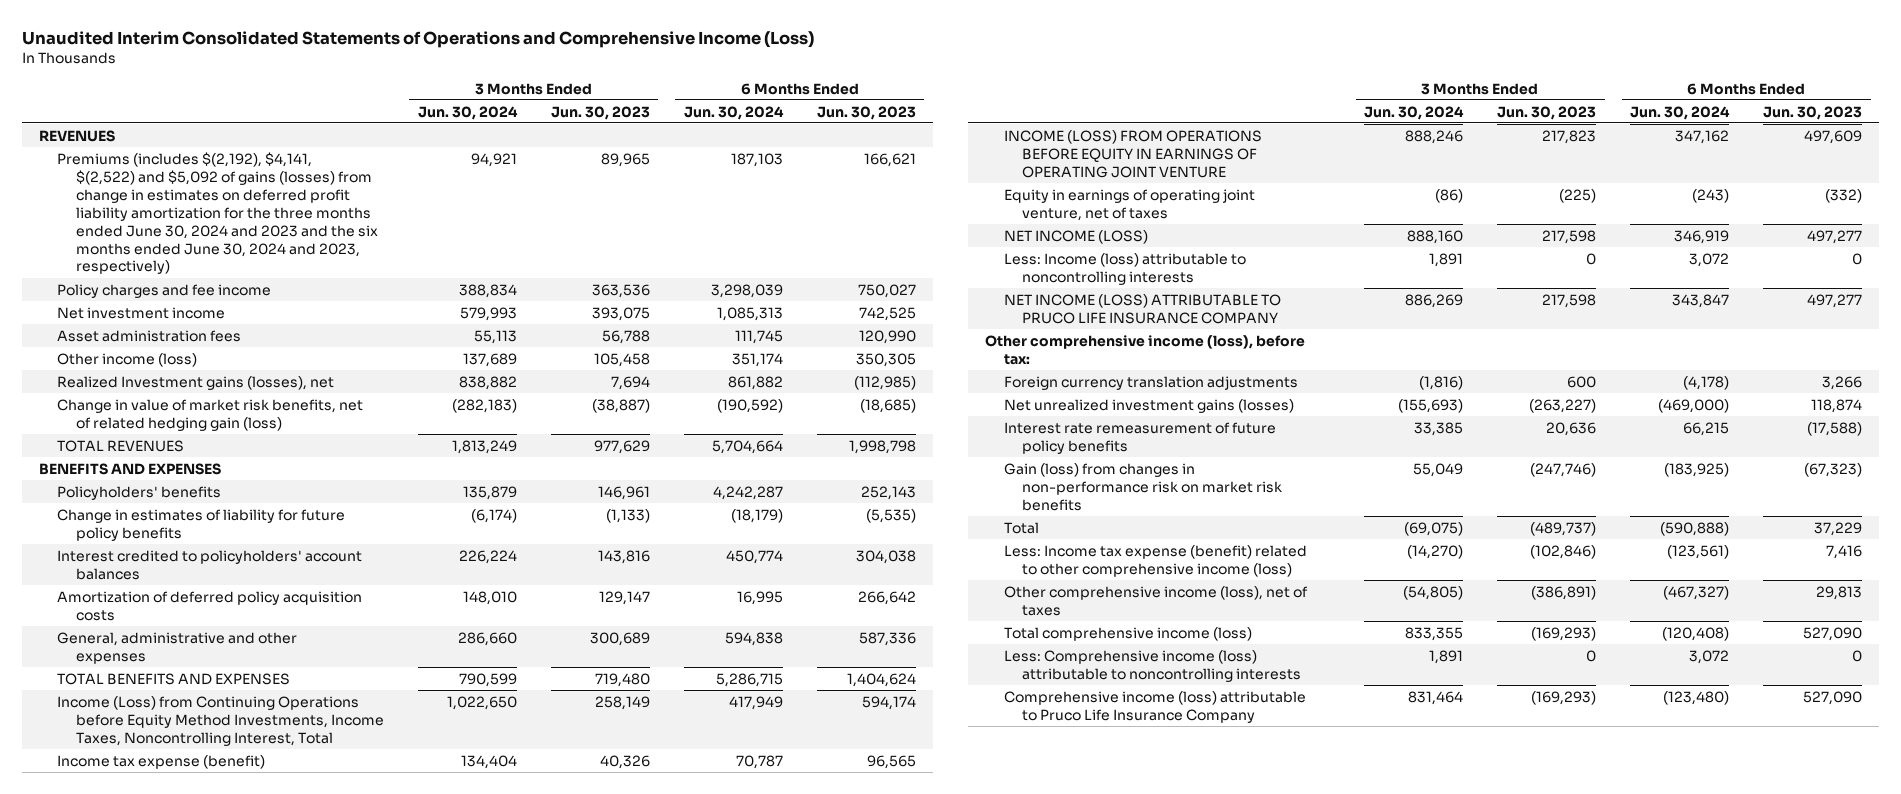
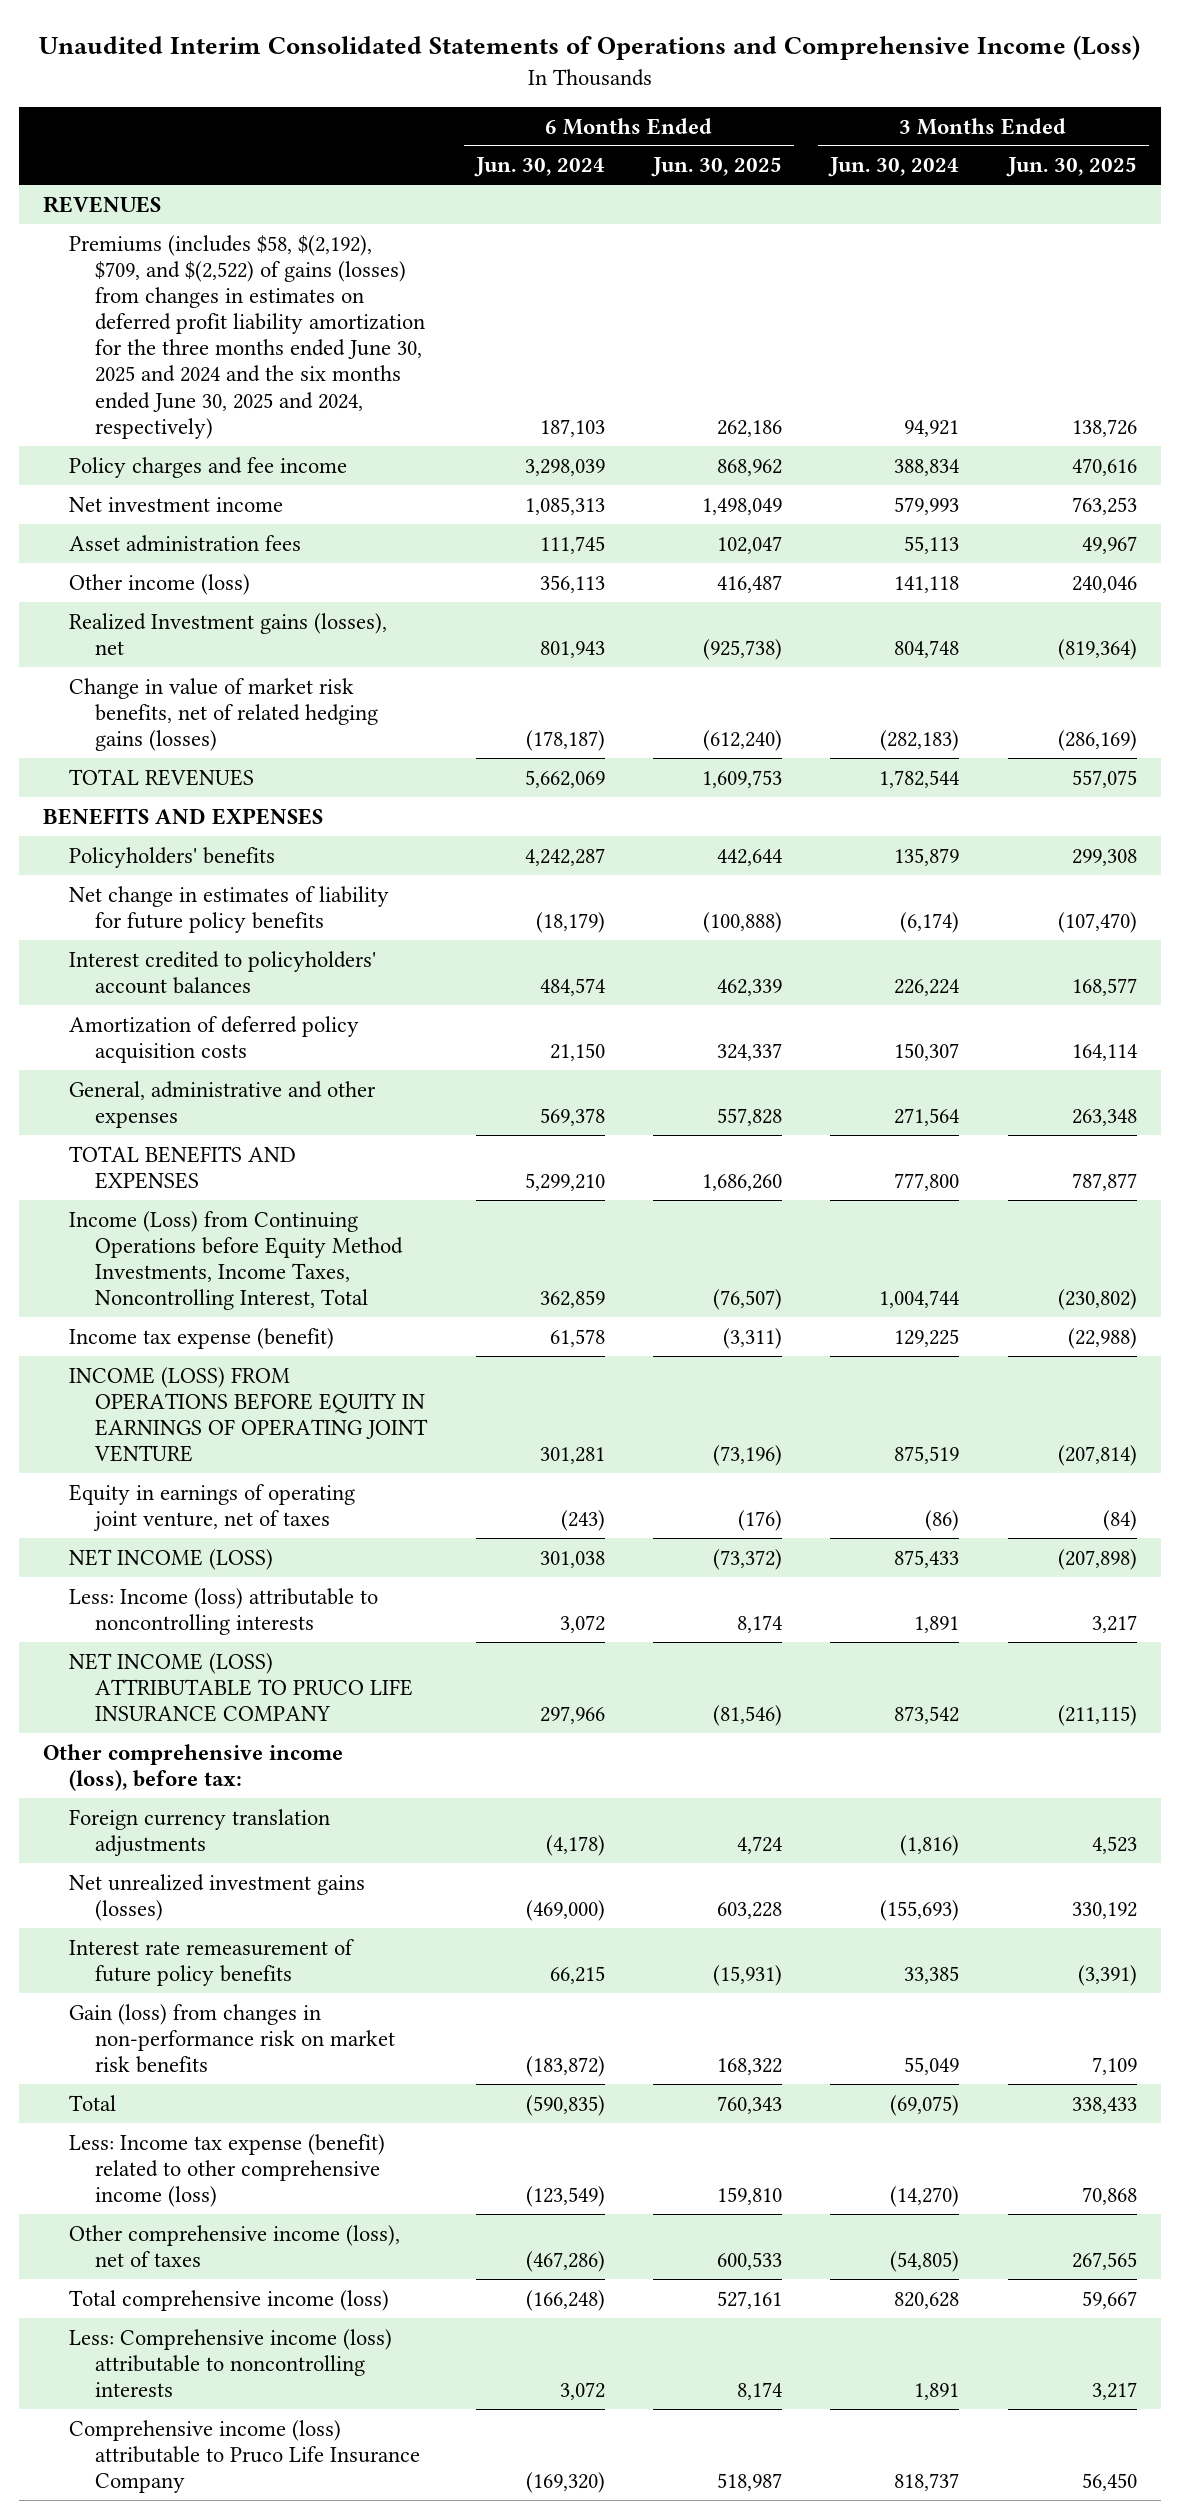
- | 3 Months Ended Jun. 30, 2024 | 3 Months Ended Jun. 30, 2023 | 6 Months Ended Jun. 30, 2024 | 6 Months Ended Jun. 30, 2023
+ | 6 Months Ended Jun. 30, 2024 | 6 Months Ended Jun. 30, 2025 | 3 Months Ended Jun. 30, 2024 | 3 Months Ended Jun. 30, 2025
- Premiums (includes $(2,192), $4,141, $(2,522) and $5,092 of gains (losses) from change in estimates on deferred profit liability amortization for the three months ended June 30, 2024 and 2023 and the six months ended June 30, 2024 and 2023, respectively) | 94,921 | 89,965 | 187,103 | 166,621
+ Premiums (includes $58, $(2,192), $709, and $(2,522) of gains (losses) from changes in estimates on deferred profit liability amortization for the three months ended June 30, 2025 and 2024 and the six months ended June 30, 2025 and 2024, respectively) | 187,103 | 262,186 | 94,921 | 138,726
- Other income (loss) | 137,689 | 105,458 | 351,174 | 350,305
- Realized Investment gains (losses), net | 838,882 | 7,694 | 861,882 | (112,985)
- Change in value of market risk benefits, net of related hedging gain (loss) | (282,183) | (38,887) | (190,592) | (18,685)
- TOTAL REVENUES | 1,813,249 | 977,629 | 5,704,664 | 1,998,798
+ Other income (loss) | 356,113 | 416,487 | 141,118 | 240,046
+ Realized Investment gains (losses), net | 801,943 | (925,738) | 804,748 | (819,364)
+ Change in value of market risk benefits, net of related hedging gains (losses) | (178,187) | (612,240) | (282,183) | (286,169)
+ TOTAL REVENUES | 5,662,069 | 1,609,753 | 1,782,544 | 557,075
- Change in estimates of liability for future policy benefits | (6,174) | (1,133) | (18,179) | (5,535)
- Interest credited to policyholders' account balances | 226,224 | 143,816 | 450,774 | 304,038
- Amortization of deferred policy acquisition costs | 148,010 | 129,147 | 16,995 | 266,642
- General, administrative and other expenses | 286,660 | 300,689 | 594,838 | 587,336
- TOTAL BENEFITS AND EXPENSES | 790,599 | 719,480 | 5,286,715 | 1,404,624
- Income (Loss) from Continuing Operations before Equity Method Investments, Income Taxes, Noncontrolling Interest, Total | 1,022,650 | 258,149 | 417,949 | 594,174
- Income tax expense (benefit) | 134,404 | 40,326 | 70,787 | 96,565
- INCOME (LOSS) FROM OPERATIONS BEFORE EQUITY IN EARNINGS OF OPERATING JOINT VENTURE | 888,246 | 217,823 | 347,162 | 497,609
+ Net change in estimates of liability for future policy benefits | (18,179) | (100,888) | (6,174) | (107,470)
+ Interest credited to policyholders' account balances | 484,574 | 462,339 | 226,224 | 168,577
+ Amortization of deferred policy acquisition costs | 21,150 | 324,337 | 150,307 | 164,114
+ General, administrative and other expenses | 569,378 | 557,828 | 271,564 | 263,348
+ TOTAL BENEFITS AND EXPENSES | 5,299,210 | 1,686,260 | 777,800 | 787,877
+ Income (Loss) from Continuing Operations before Equity Method Investments, Income Taxes, Noncontrolling Interest, Total | 362,859 | (76,507) | 1,004,744 | (230,802)
+ Income tax expense (benefit) | 61,578 | (3,311) | 129,225 | (22,988)
+ INCOME (LOSS) FROM OPERATIONS BEFORE EQUITY IN EARNINGS OF OPERATING JOINT VENTURE | 301,281 | (73,196) | 875,519 | (207,814)
- NET INCOME (LOSS) | 888,160 | 217,598 | 346,919 | 497,277
+ NET INCOME (LOSS) | 301,038 | (73,372) | 875,433 | (207,898)
- NET INCOME (LOSS) ATTRIBUTABLE TO PRUCO LIFE INSURANCE COMPANY | 886,269 | 217,598 | 343,847 | 497,277
+ NET INCOME (LOSS) ATTRIBUTABLE TO PRUCO LIFE INSURANCE COMPANY | 297,966 | (81,546) | 873,542 | (211,115)
- Gain (loss) from changes in non-performance risk on market risk benefits | 55,049 | (247,746) | (183,925) | (67,323)
- Total | (69,075) | (489,737) | (590,888) | 37,229
- Less: Income tax expense (benefit) related to other comprehensive income (loss) | (14,270) | (102,846) | (123,561) | 7,416
- Other comprehensive income (loss), net of taxes | (54,805) | (386,891) | (467,327) | 29,813
- Total comprehensive income (loss) | 833,355 | (169,293) | (120,408) | 527,090
+ Gain (loss) from changes in non-performance risk on market risk benefits | (183,872) | 168,322 | 55,049 | 7,109
+ Total | (590,835) | 760,343 | (69,075) | 338,433
+ Less: Income tax expense (benefit) related to other comprehensive income (loss) | (123,549) | 159,810 | (14,270) | 70,868
+ Other comprehensive income (loss), net of taxes | (467,286) | 600,533 | (54,805) | 267,565
+ Total comprehensive income (loss) | (166,248) | 527,161 | 820,628 | 59,667
- Comprehensive income (loss) attributable to Pruco Life Insurance Company | 831,464 | (169,293) | (123,480) | 527,090
+ Comprehensive income (loss) attributable to Pruco Life Insurance Company | (169,320) | 518,987 | 818,737 | 56,450

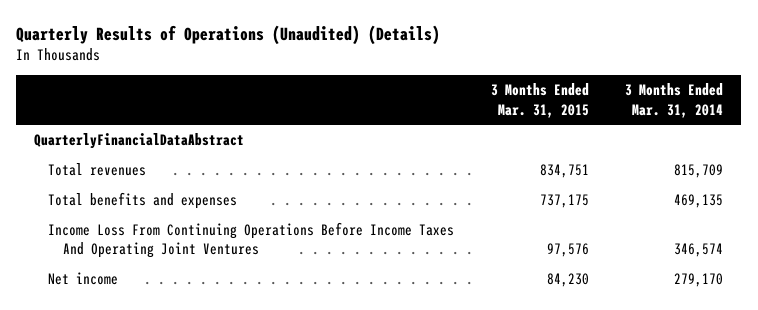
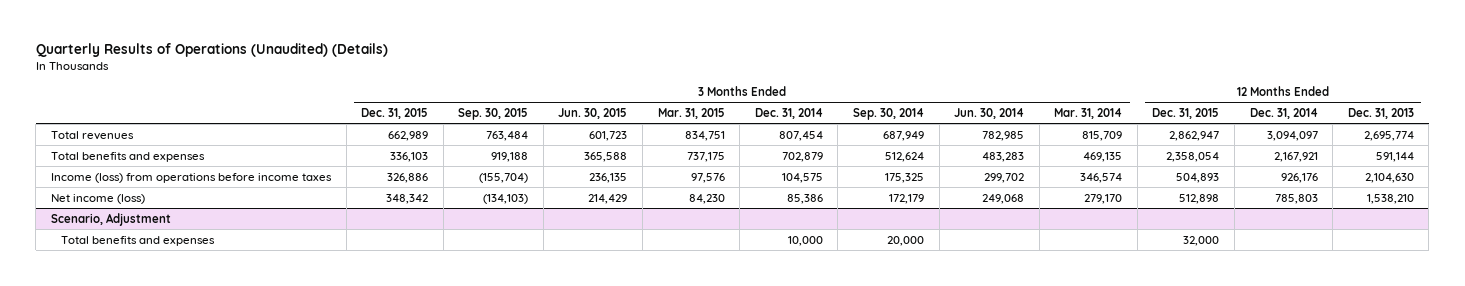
- | 3 Months Ended Mar. 31, 2015 | 3 Months Ended Mar. 31, 2014
+ | 3 Months Ended Dec. 31, 2015 | 3 Months Ended Sep. 30, 2015 | 3 Months Ended Jun. 30, 2015 | 3 Months Ended Mar. 31, 2015 | 3 Months Ended Dec. 31, 2014 | 3 Months Ended Sep. 30, 2014 | 3 Months Ended Jun. 30, 2014 | 3 Months Ended Mar. 31, 2014 | 12 Months Ended Dec. 31, 2015 | 12 Months Ended Dec. 31, 2014 | 12 Months Ended Dec. 31, 2013
- QuarterlyFinancialDataAbstract
- Income Loss From Continuing Operations Before Income Taxes And Operating Joint Ventures | 97,576 | 346,574
- Net income | 84,230 | 279,170
+ Income (loss) from operations before income taxes | 326,886 | (155,704) | 236,135 | 97,576 | 104,575 | 175,325 | 299,702 | 346,574 | 504,893 | 926,176 | 2,104,630
+ Net income (loss) | 348,342 | (134,103) | 214,429 | 84,230 | 85,386 | 172,179 | 249,068 | 279,170 | 512,898 | 785,803 | 1,538,210
+ Scenario, Adjustment
+ Total benefits and expenses | | | | | 10,000 | 20,000 | | | 32,000 | |

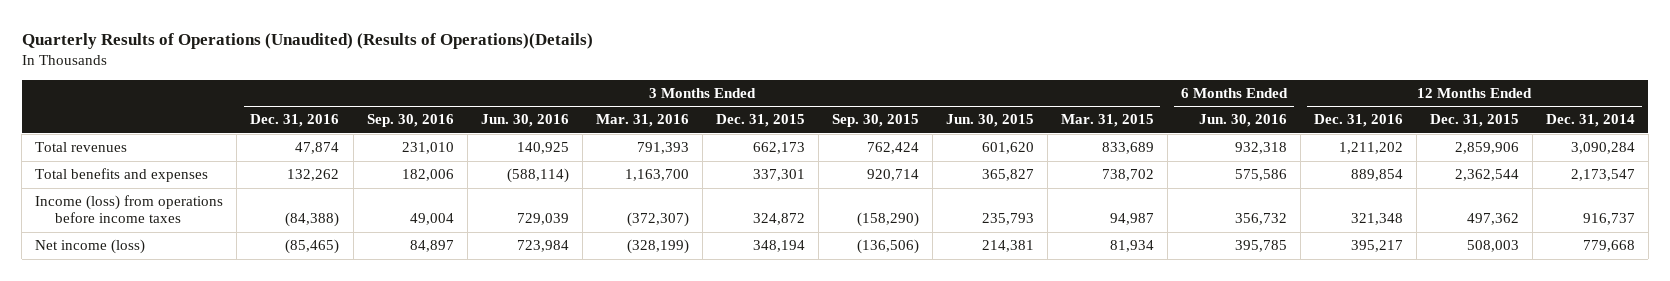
- Quarterly Results of Operations (Unaudited) (Details)
+ Quarterly Results of Operations (Unaudited) (Results of Operations)(Details)
- | 3 Months Ended Dec. 31, 2015 | 3 Months Ended Sep. 30, 2015 | 3 Months Ended Jun. 30, 2015 | 3 Months Ended Mar. 31, 2015 | 3 Months Ended Dec. 31, 2014 | 3 Months Ended Sep. 30, 2014 | 3 Months Ended Jun. 30, 2014 | 3 Months Ended Mar. 31, 2014 | 12 Months Ended Dec. 31, 2015 | 12 Months Ended Dec. 31, 2014 | 12 Months Ended Dec. 31, 2013
+ | 3 Months Ended Dec. 31, 2016 | 3 Months Ended Sep. 30, 2016 | 3 Months Ended Jun. 30, 2016 | 3 Months Ended Mar. 31, 2016 | 3 Months Ended Dec. 31, 2015 | 3 Months Ended Sep. 30, 2015 | 3 Months Ended Jun. 30, 2015 | 3 Months Ended Mar. 31, 2015 | 6 Months Ended Jun. 30, 2016 | 12 Months Ended Dec. 31, 2016 | 12 Months Ended Dec. 31, 2015 | 12 Months Ended Dec. 31, 2014
- Total revenues | 662,989 | 763,484 | 601,723 | 834,751 | 807,454 | 687,949 | 782,985 | 815,709 | 2,862,947 | 3,094,097 | 2,695,774
- Total benefits and expenses | 336,103 | 919,188 | 365,588 | 737,175 | 702,879 | 512,624 | 483,283 | 469,135 | 2,358,054 | 2,167,921 | 591,144
- Income (loss) from operations before income taxes | 326,886 | (155,704) | 236,135 | 97,576 | 104,575 | 175,325 | 299,702 | 346,574 | 504,893 | 926,176 | 2,104,630
- Net income (loss) | 348,342 | (134,103) | 214,429 | 84,230 | 85,386 | 172,179 | 249,068 | 279,170 | 512,898 | 785,803 | 1,538,210
- Scenario, Adjustment
- Total benefits and expenses | | | | | 10,000 | 20,000 | | | 32,000 | |
+ Total revenues | 47,874 | 231,010 | 140,925 | 791,393 | 662,173 | 762,424 | 601,620 | 833,689 | 932,318 | 1,211,202 | 2,859,906 | 3,090,284
+ Total benefits and expenses | 132,262 | 182,006 | (588,114) | 1,163,700 | 337,301 | 920,714 | 365,827 | 738,702 | 575,586 | 889,854 | 2,362,544 | 2,173,547
+ Income (loss) from operations before income taxes | (84,388) | 49,004 | 729,039 | (372,307) | 324,872 | (158,290) | 235,793 | 94,987 | 356,732 | 321,348 | 497,362 | 916,737
+ Net income (loss) | (85,465) | 84,897 | 723,984 | (328,199) | 348,194 | (136,506) | 214,381 | 81,934 | 395,785 | 395,217 | 508,003 | 779,668

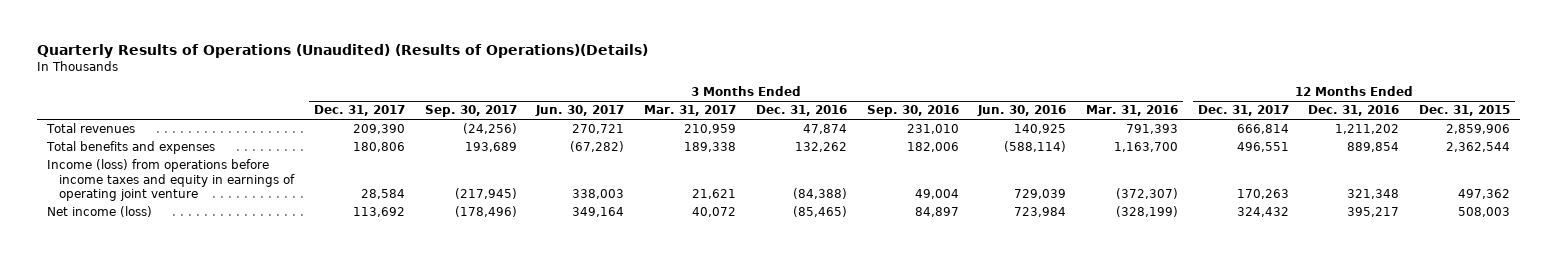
- | 3 Months Ended Dec. 31, 2016 | 3 Months Ended Sep. 30, 2016 | 3 Months Ended Jun. 30, 2016 | 3 Months Ended Mar. 31, 2016 | 3 Months Ended Dec. 31, 2015 | 3 Months Ended Sep. 30, 2015 | 3 Months Ended Jun. 30, 2015 | 3 Months Ended Mar. 31, 2015 | 6 Months Ended Jun. 30, 2016 | 12 Months Ended Dec. 31, 2016 | 12 Months Ended Dec. 31, 2015 | 12 Months Ended Dec. 31, 2014
+ | 3 Months Ended Dec. 31, 2017 | 3 Months Ended Sep. 30, 2017 | 3 Months Ended Jun. 30, 2017 | 3 Months Ended Mar. 31, 2017 | 3 Months Ended Dec. 31, 2016 | 3 Months Ended Sep. 30, 2016 | 3 Months Ended Jun. 30, 2016 | 3 Months Ended Mar. 31, 2016 | 12 Months Ended Dec. 31, 2017 | 12 Months Ended Dec. 31, 2016 | 12 Months Ended Dec. 31, 2015
- Income (loss) from operations before income taxes | (84,388) | 49,004 | 729,039 | (372,307) | 324,872 | (158,290) | 235,793 | 94,987 | 356,732 | 321,348 | 497,362 | 916,737
+ Income (loss) from operations before income taxes and equity in earnings of operating joint venture | 28,584 | (217,945) | 338,003 | 21,621 | (84,388) | 49,004 | 729,039 | (372,307) | 170,263 | 321,348 | 497,362

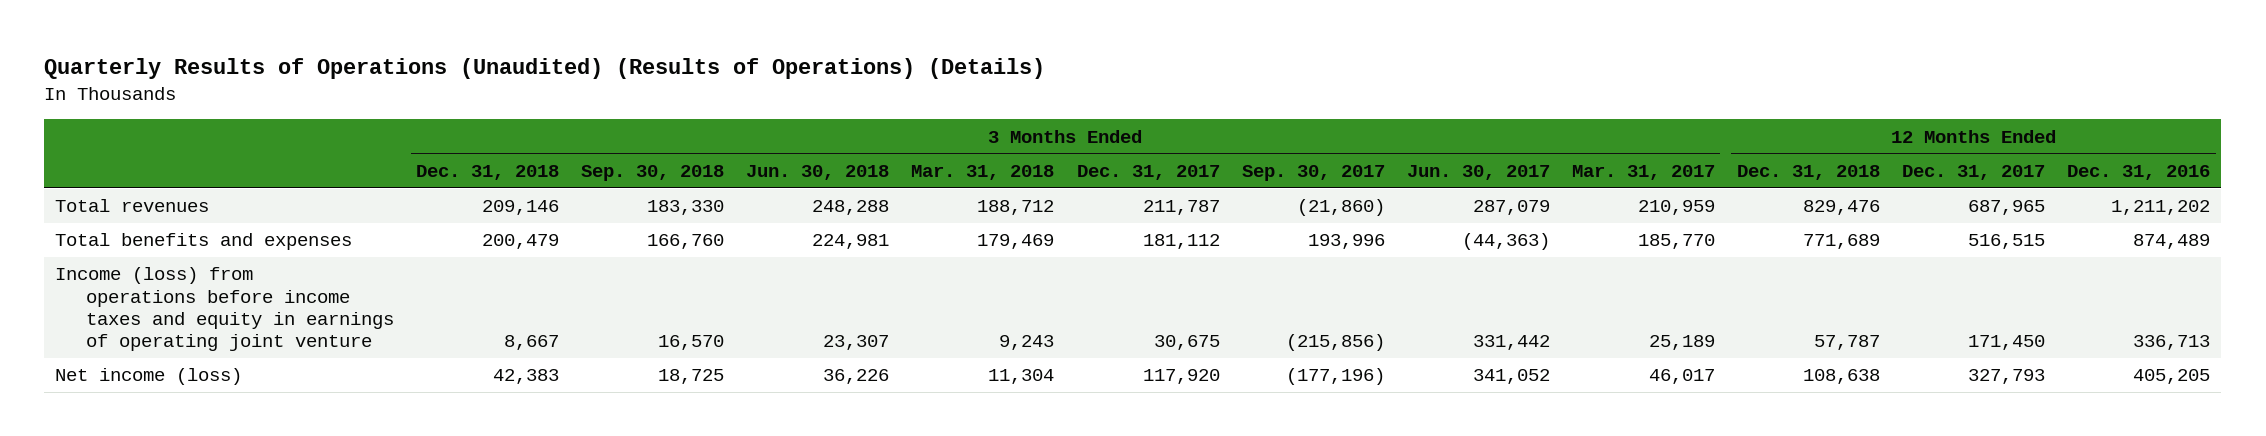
- Quarterly Results of Operations (Unaudited) (Results of Operations)(Details)
+ Quarterly Results of Operations (Unaudited) (Results of Operations) (Details)
- | 3 Months Ended Dec. 31, 2017 | 3 Months Ended Sep. 30, 2017 | 3 Months Ended Jun. 30, 2017 | 3 Months Ended Mar. 31, 2017 | 3 Months Ended Dec. 31, 2016 | 3 Months Ended Sep. 30, 2016 | 3 Months Ended Jun. 30, 2016 | 3 Months Ended Mar. 31, 2016 | 12 Months Ended Dec. 31, 2017 | 12 Months Ended Dec. 31, 2016 | 12 Months Ended Dec. 31, 2015
+ | 3 Months Ended Dec. 31, 2018 | 3 Months Ended Sep. 30, 2018 | 3 Months Ended Jun. 30, 2018 | 3 Months Ended Mar. 31, 2018 | 3 Months Ended Dec. 31, 2017 | 3 Months Ended Sep. 30, 2017 | 3 Months Ended Jun. 30, 2017 | 3 Months Ended Mar. 31, 2017 | 12 Months Ended Dec. 31, 2018 | 12 Months Ended Dec. 31, 2017 | 12 Months Ended Dec. 31, 2016
- Total revenues | 209,390 | (24,256) | 270,721 | 210,959 | 47,874 | 231,010 | 140,925 | 791,393 | 666,814 | 1,211,202 | 2,859,906
- Total benefits and expenses | 180,806 | 193,689 | (67,282) | 189,338 | 132,262 | 182,006 | (588,114) | 1,163,700 | 496,551 | 889,854 | 2,362,544
- Income (loss) from operations before income taxes and equity in earnings of operating joint venture | 28,584 | (217,945) | 338,003 | 21,621 | (84,388) | 49,004 | 729,039 | (372,307) | 170,263 | 321,348 | 497,362
- Net income (loss) | 113,692 | (178,496) | 349,164 | 40,072 | (85,465) | 84,897 | 723,984 | (328,199) | 324,432 | 395,217 | 508,003
+ Total revenues | 209,146 | 183,330 | 248,288 | 188,712 | 211,787 | (21,860) | 287,079 | 210,959 | 829,476 | 687,965 | 1,211,202
+ Total benefits and expenses | 200,479 | 166,760 | 224,981 | 179,469 | 181,112 | 193,996 | (44,363) | 185,770 | 771,689 | 516,515 | 874,489
+ Income (loss) from operations before income taxes and equity in earnings of operating joint venture | 8,667 | 16,570 | 23,307 | 9,243 | 30,675 | (215,856) | 331,442 | 25,189 | 57,787 | 171,450 | 336,713
+ Net income (loss) | 42,383 | 18,725 | 36,226 | 11,304 | 117,920 | (177,196) | 341,052 | 46,017 | 108,638 | 327,793 | 405,205

